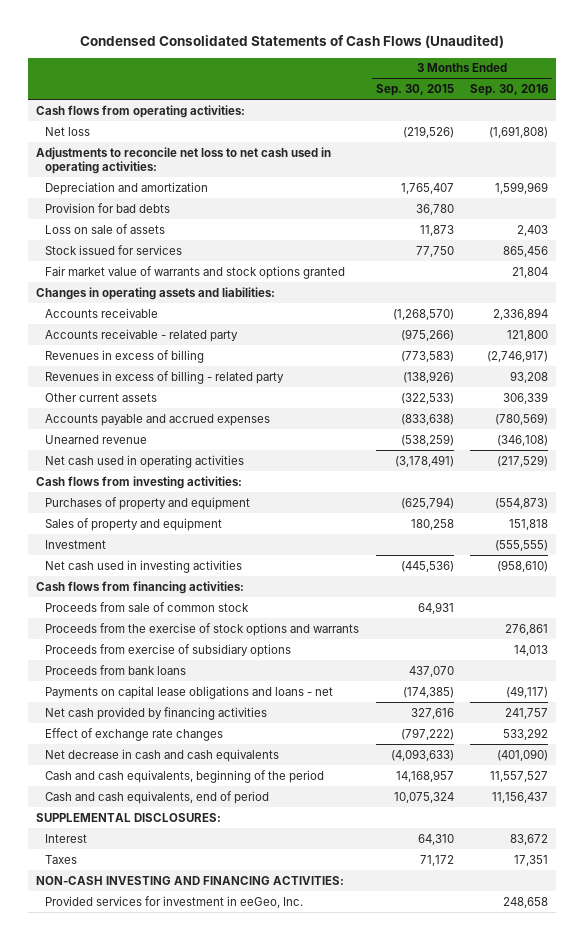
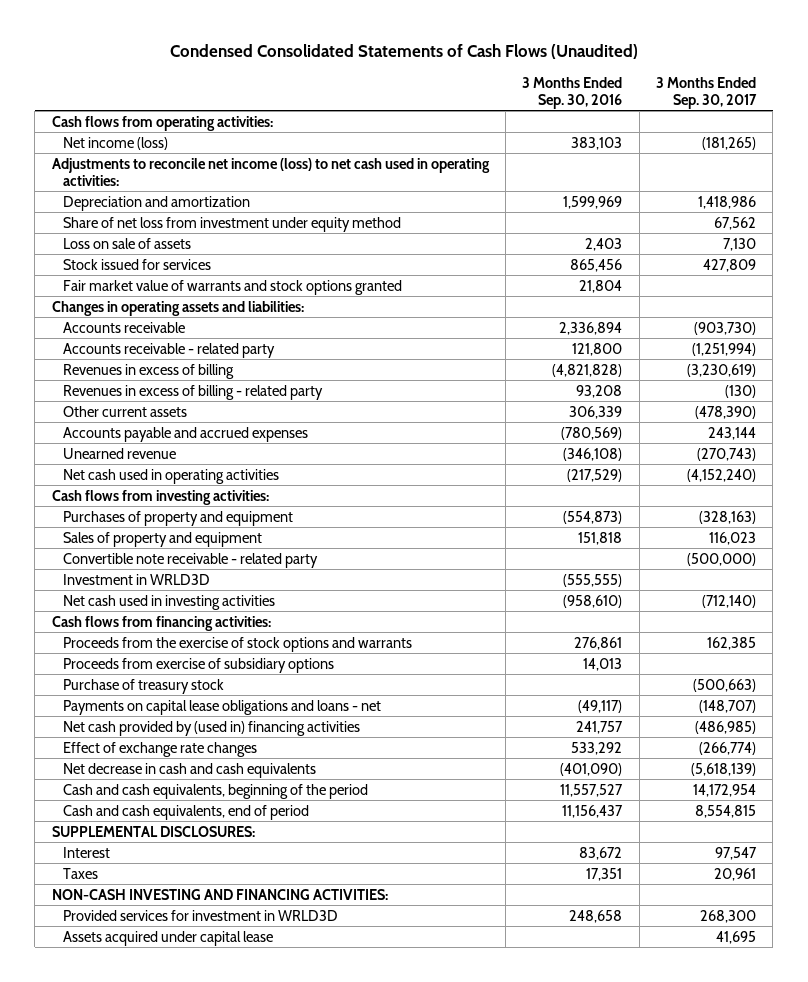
- | 3 Months Ended Sep. 30, 2015 | 3 Months Ended Sep. 30, 2016
+ | 3 Months Ended Sep. 30, 2016 | 3 Months Ended Sep. 30, 2017
- Net loss | (219,526) | (1,691,808)
- Adjustments to reconcile net loss to net cash used in operating activities:
+ Net income (loss) | 383,103 | (181,265)
+ Adjustments to reconcile net income (loss) to net cash used in operating activities:
- Provision for bad debts | 36,780 |
+ Share of net loss from investment under equity method | | 67,562
- Revenues in excess of billing | (773,583) | (2,746,917)
+ Revenues in excess of billing | (4,821,828) | (3,230,619)
- Investment | | (555,555)
+ Convertible note receivable - related party | | (500,000)
+ Investment in WRLD3D | (555,555) |
- Proceeds from sale of common stock | 64,931 |
- Proceeds from bank loans | 437,070 |
+ Purchase of treasury stock | | (500,663)
- Net cash provided by financing activities | 327,616 | 241,757
+ Net cash provided by (used in) financing activities | 241,757 | (486,985)
- Provided services for investment in eeGeo, Inc. | | 248,658
+ Provided services for investment in WRLD3D | 248,658 | 268,300
+ Assets acquired under capital lease | | 41,695

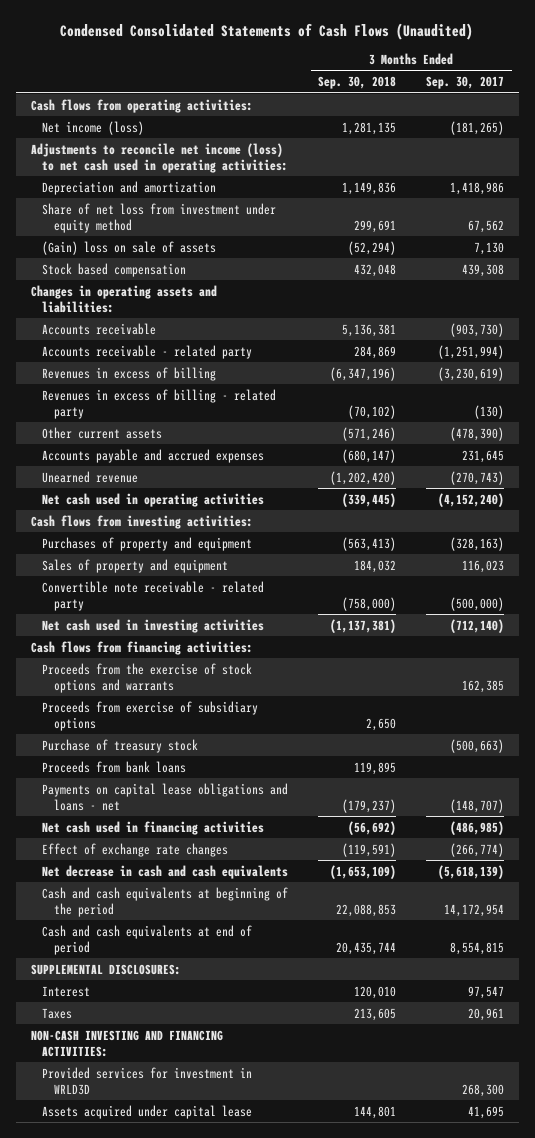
- | 3 Months Ended Sep. 30, 2016 | 3 Months Ended Sep. 30, 2017
+ | 3 Months Ended Sep. 30, 2018 | 3 Months Ended Sep. 30, 2017
- Loss on sale of assets | 2,403 | 7,130
- Stock issued for services | 865,456 | 427,809
- Fair market value of warrants and stock options granted | 21,804 |
+ (Gain) loss on sale of assets | (52,294) | 7,130
+ Stock based compensation | 432,048 | 439,308
- Accounts payable and accrued expenses | (780,569) | 243,144
+ Accounts payable and accrued expenses | (680,147) | 231,645
- Investment in WRLD3D | (555,555) |
+ Proceeds from bank loans | 119,895 |
- Net cash provided by (used in) financing activities | 241,757 | (486,985)
+ Net cash used in financing activities | (56,692) | (486,985)
- Cash and cash equivalents, beginning of the period | 11,557,527 | 14,172,954
- Cash and cash equivalents, end of period | 11,156,437 | 8,554,815
+ Cash and cash equivalents at beginning of the period | 22,088,853 | 14,172,954
+ Cash and cash equivalents at end of period | 20,435,744 | 8,554,815

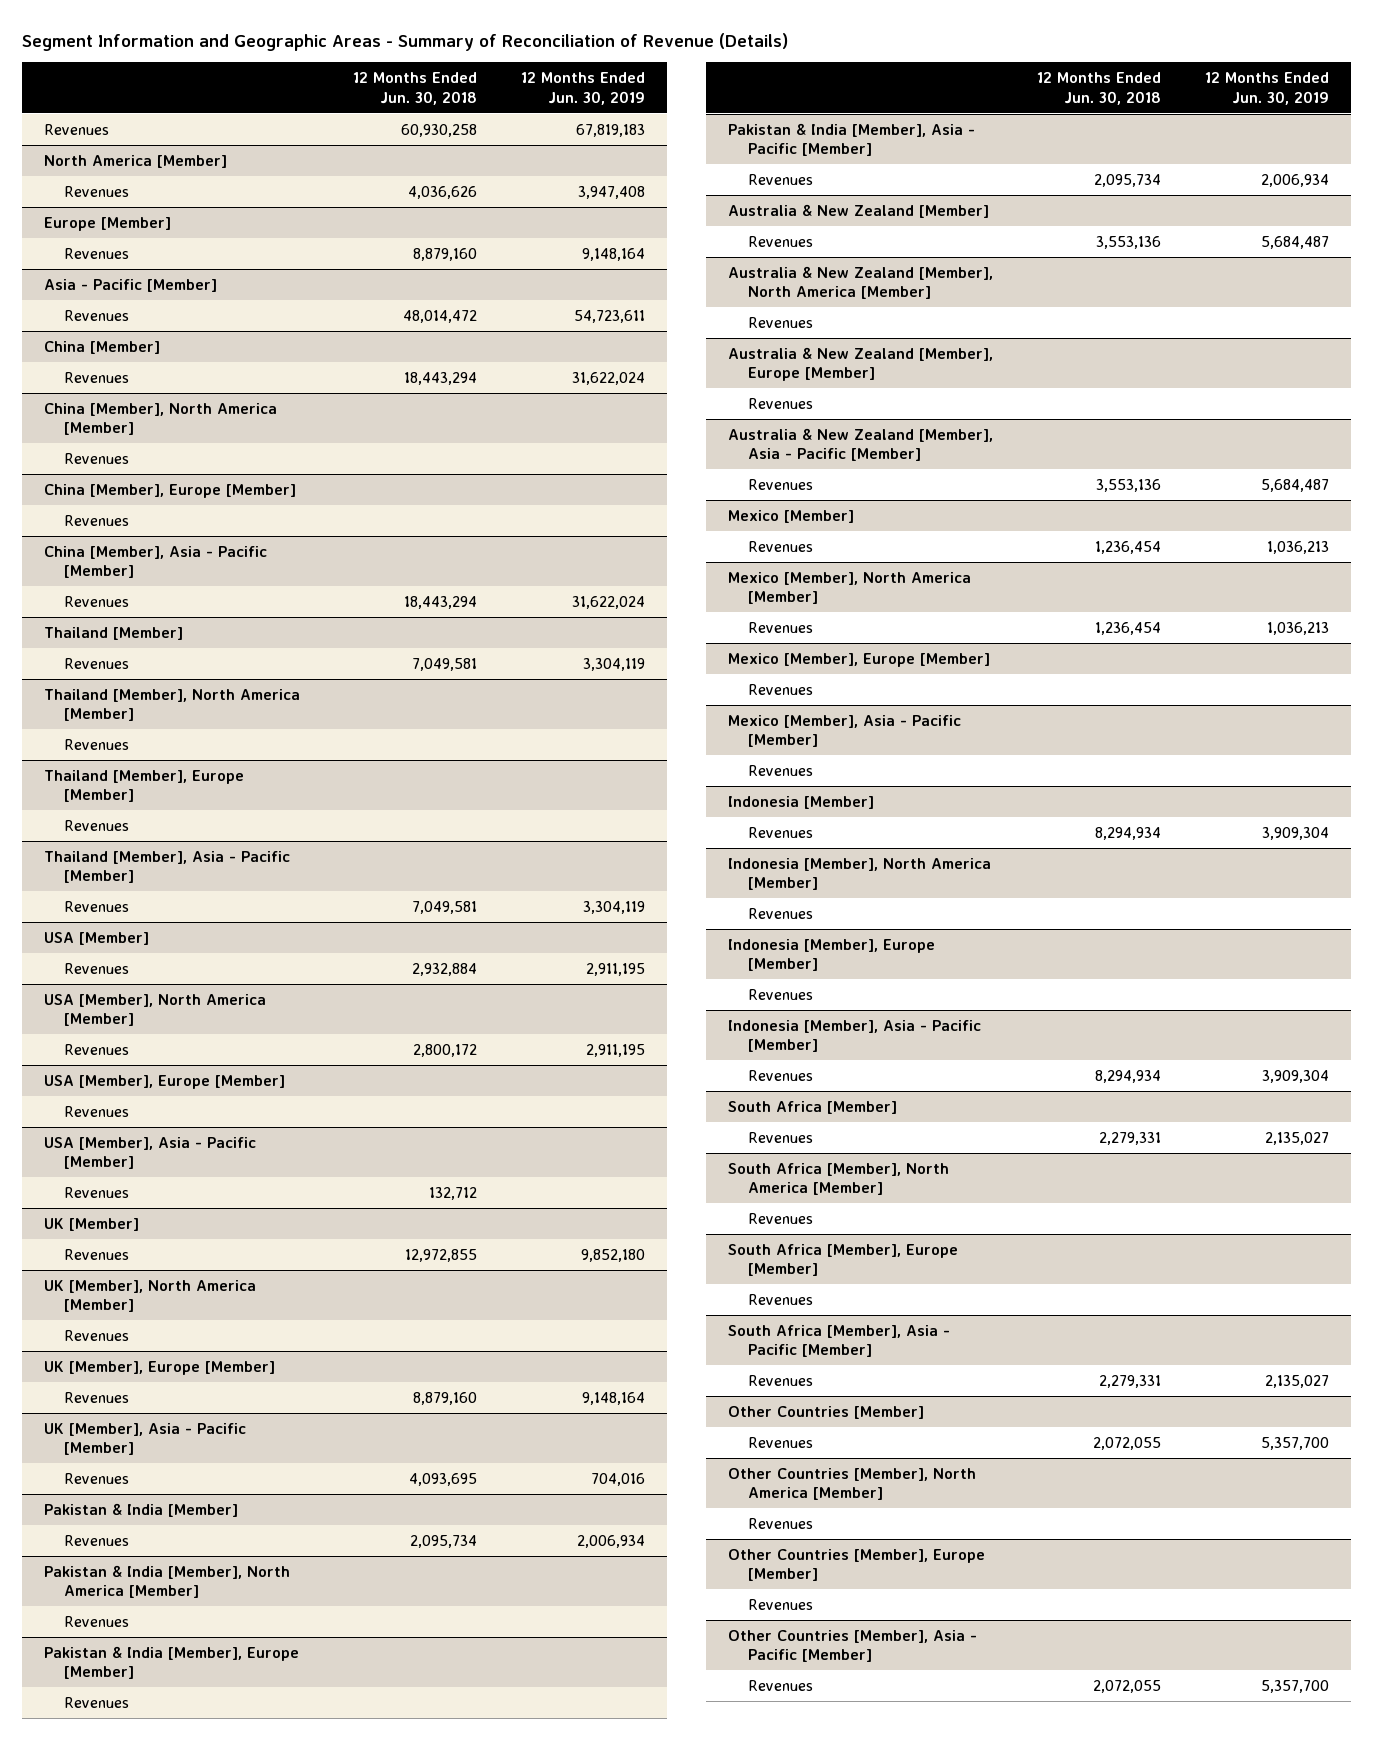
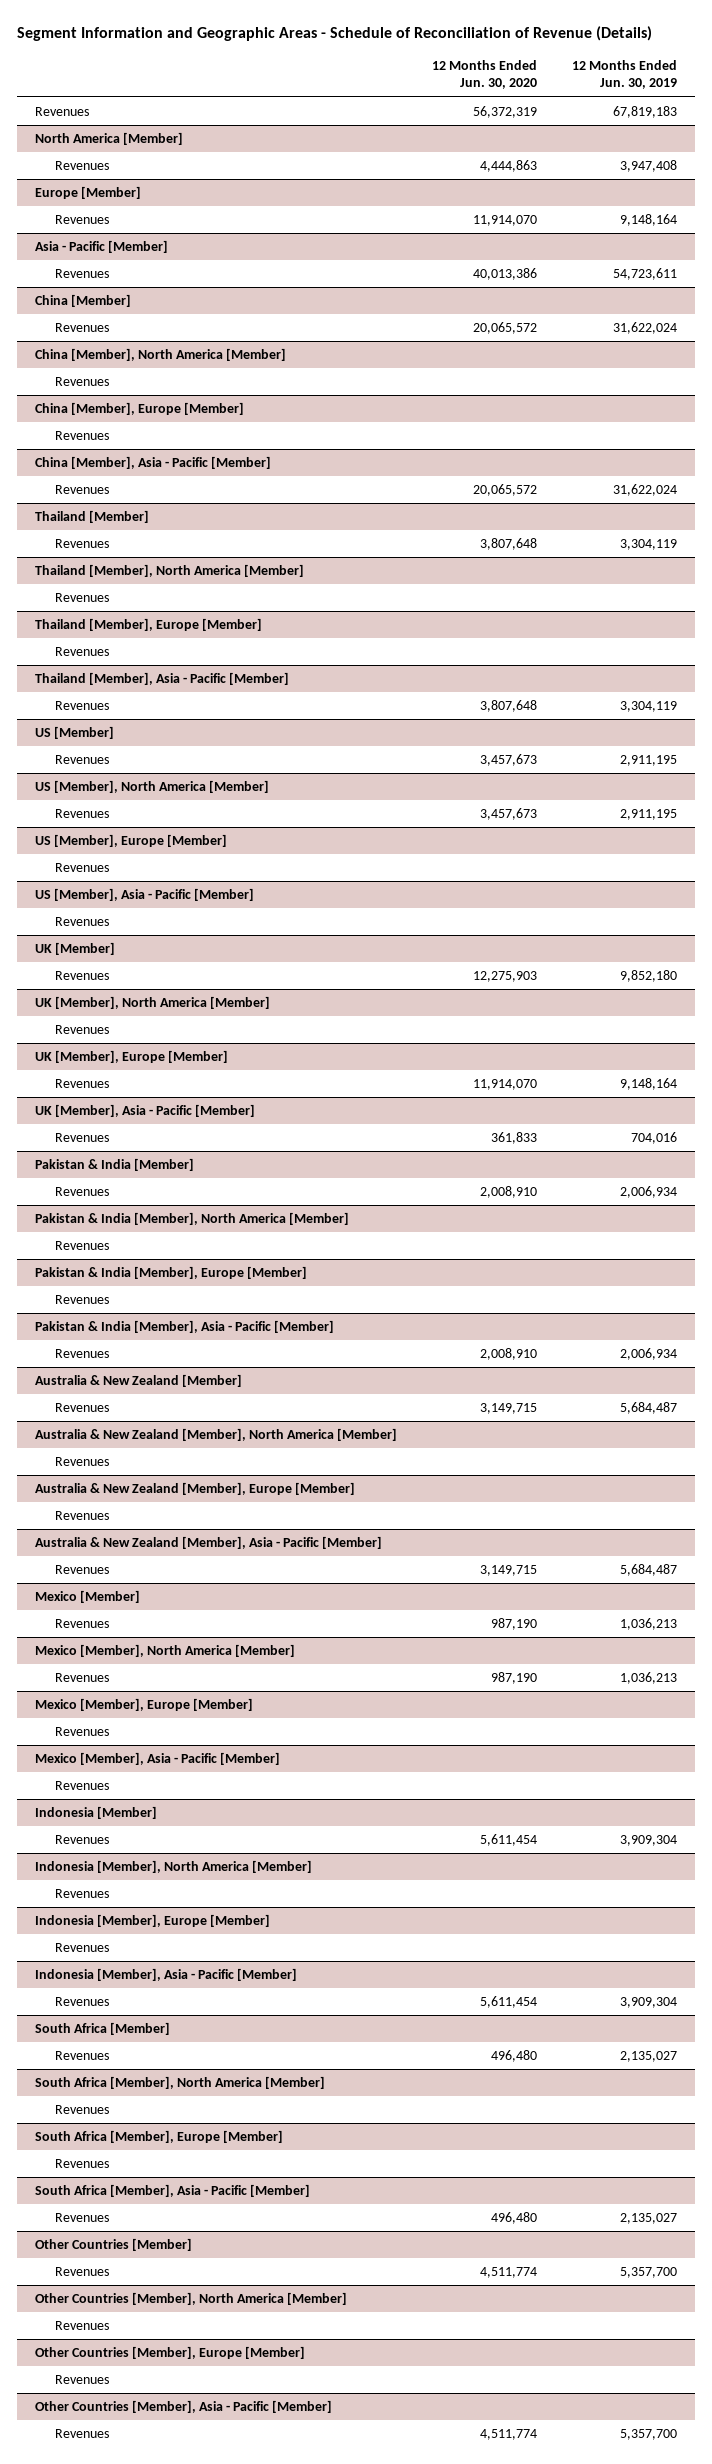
- Segment Information and Geographic Areas - Summary of Reconciliation of Revenue (Details)
+ Segment Information and Geographic Areas - Schedule of Reconciliation of Revenue (Details)
- | 12 Months Ended Jun. 30, 2018 | 12 Months Ended Jun. 30, 2019
+ | 12 Months Ended Jun. 30, 2020 | 12 Months Ended Jun. 30, 2019
- USA [Member]
+ US [Member]
- USA [Member], North America [Member]
+ US [Member], North America [Member]
- USA [Member], Europe [Member]
+ US [Member], Europe [Member]
- USA [Member], Asia - Pacific [Member]
+ US [Member], Asia - Pacific [Member]

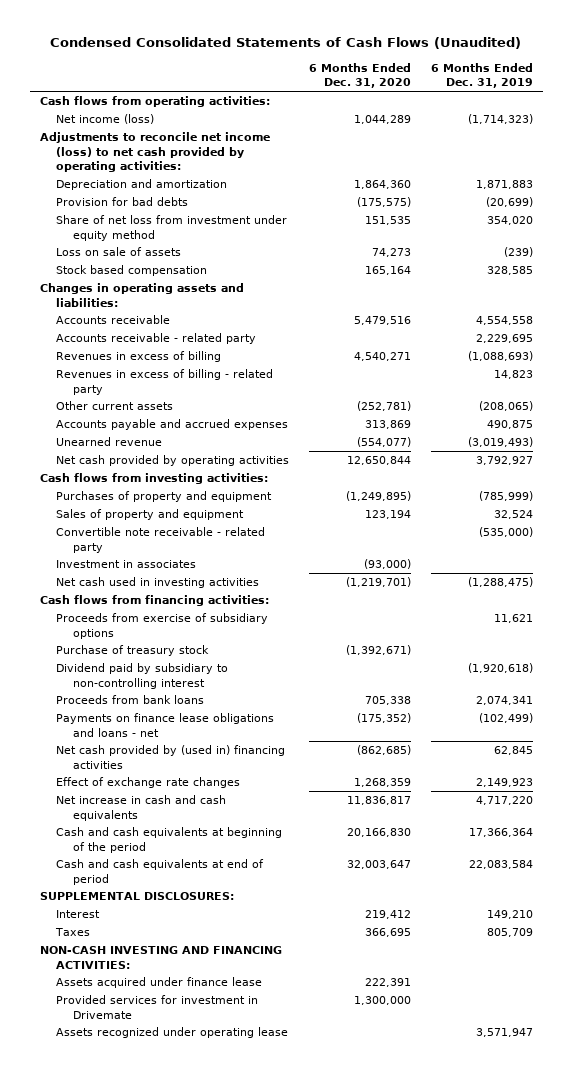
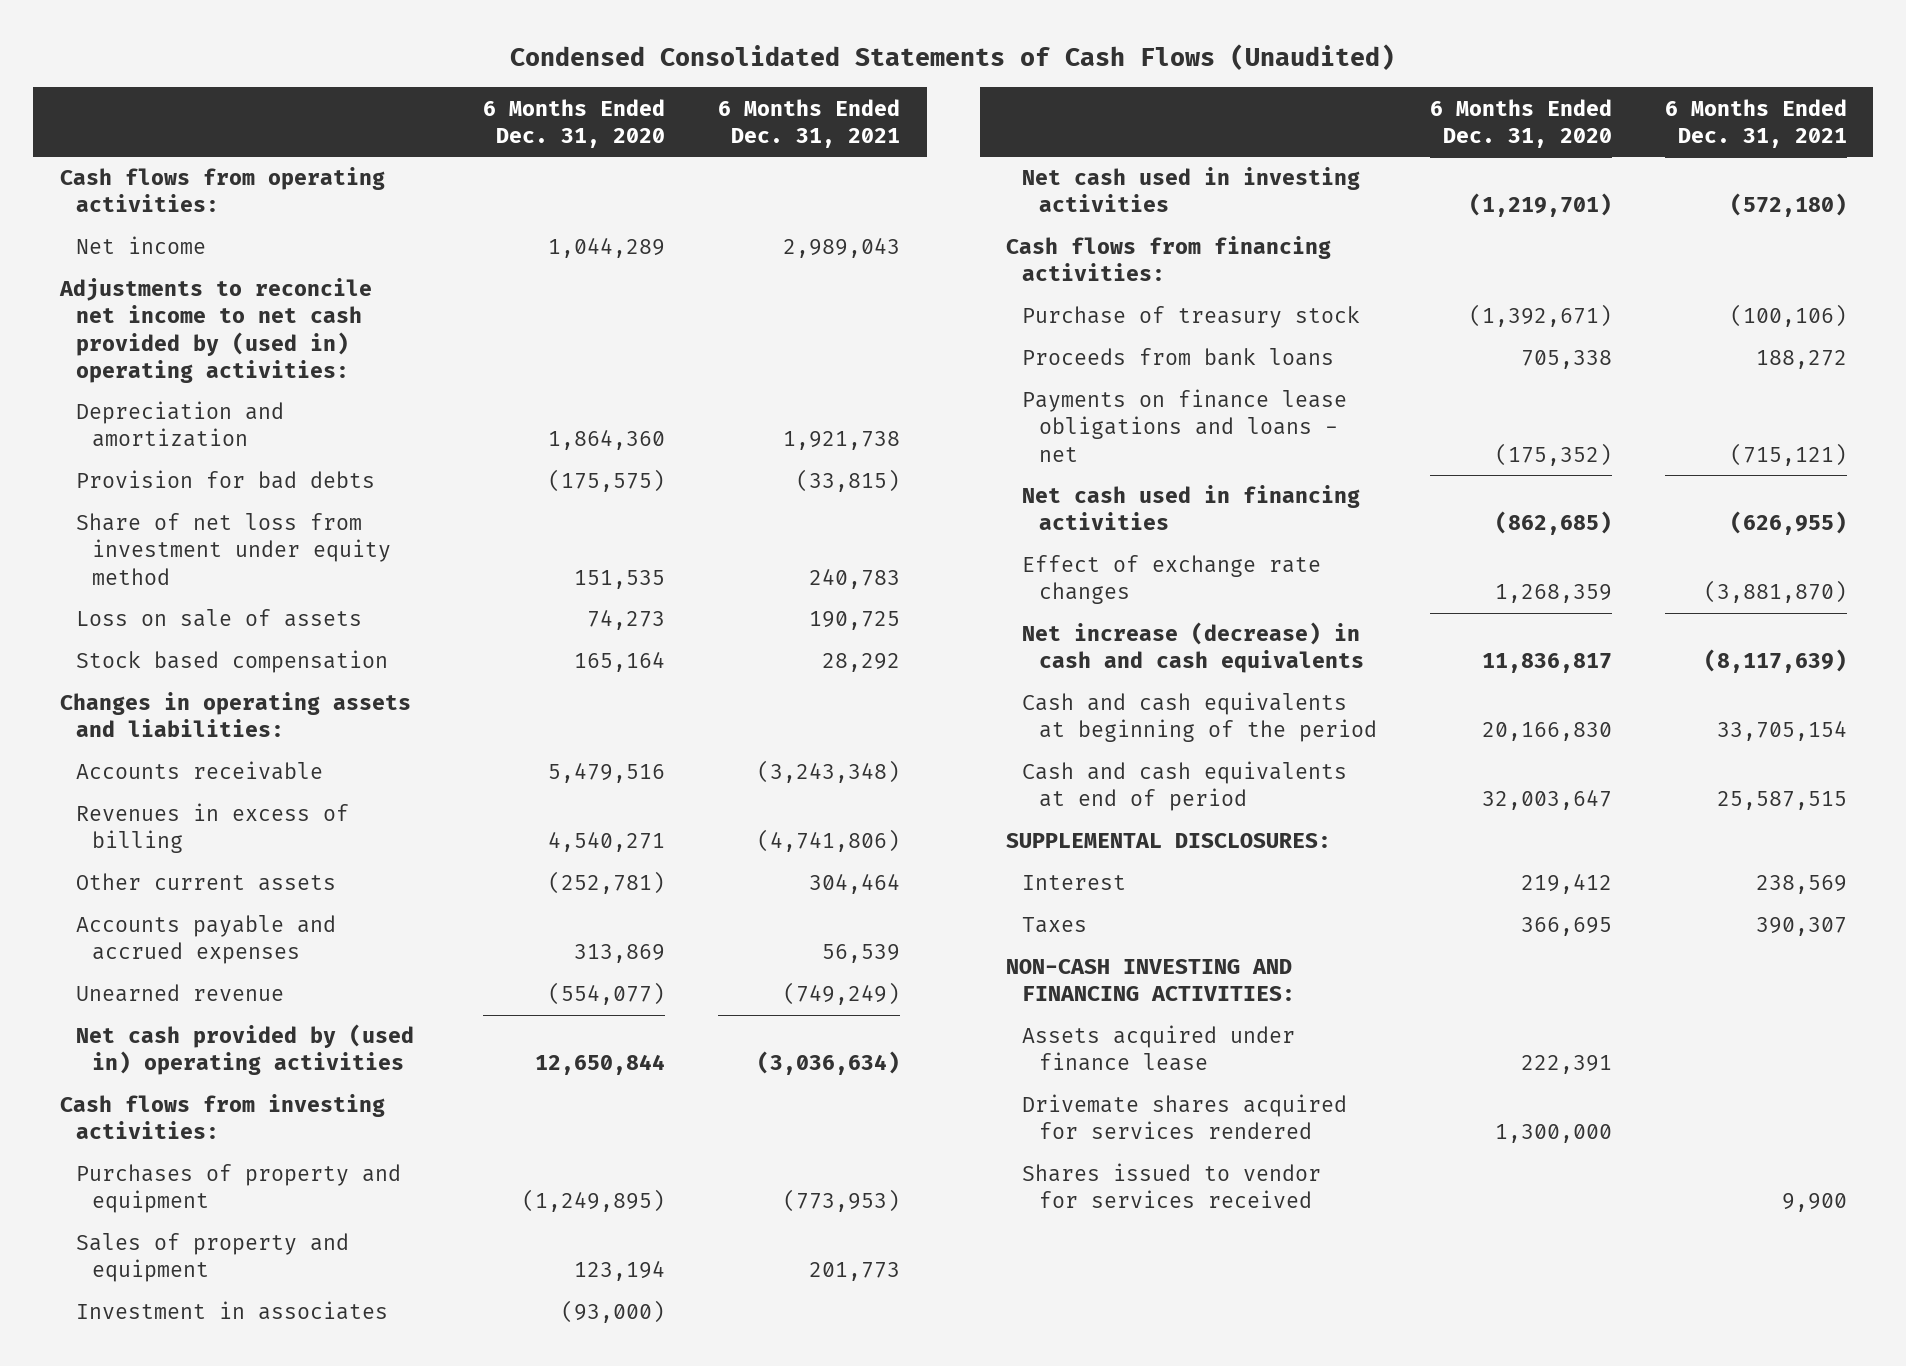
- | 6 Months Ended Dec. 31, 2020 | 6 Months Ended Dec. 31, 2019
+ | 6 Months Ended Dec. 31, 2020 | 6 Months Ended Dec. 31, 2021
- Net income (loss) | 1,044,289 | (1,714,323)
- Adjustments to reconcile net income (loss) to net cash provided by operating activities:
+ Net income | 1,044,289 | 2,989,043
+ Adjustments to reconcile net income to net cash provided by (used in) operating activities:
- Accounts receivable - related party | | 2,229,695
- Revenues in excess of billing - related party | | 14,823
- Net cash provided by operating activities | 12,650,844 | 3,792,927
+ Net cash provided by (used in) operating activities | 12,650,844 | (3,036,634)
- Convertible note receivable - related party | | (535,000)
- Proceeds from exercise of subsidiary options | | 11,621
- Dividend paid by subsidiary to non-controlling interest | | (1,920,618)
- Net cash provided by (used in) financing activities | (862,685) | 62,845
+ Net cash used in financing activities | (862,685) | (626,955)
- Net increase in cash and cash equivalents | 11,836,817 | 4,717,220
+ Net increase (decrease) in cash and cash equivalents | 11,836,817 | (8,117,639)
- Provided services for investment in Drivemate | 1,300,000 |
- Assets recognized under operating lease | | 3,571,947
+ Drivemate shares acquired for services rendered | 1,300,000 |
+ Shares issued to vendor for services received | | 9,900

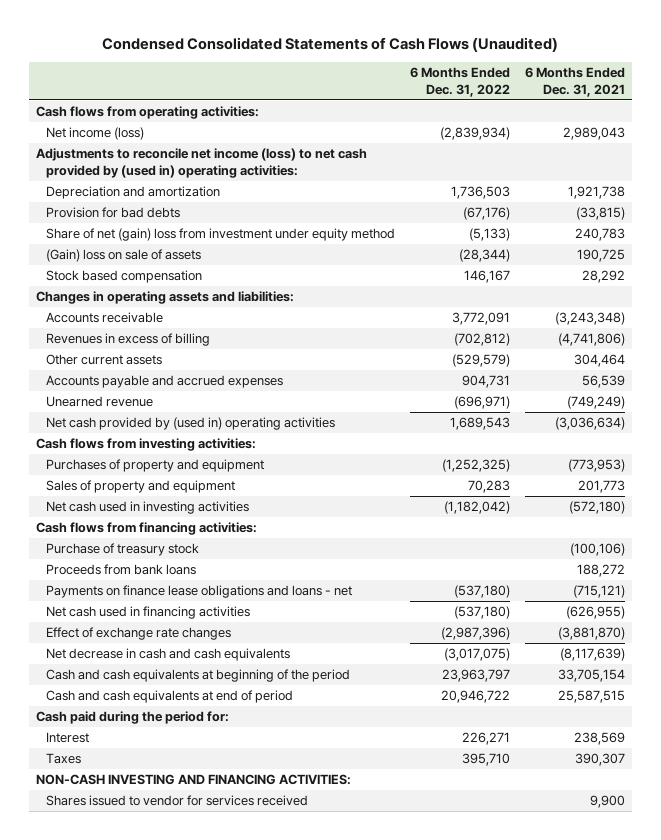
- | 6 Months Ended Dec. 31, 2020 | 6 Months Ended Dec. 31, 2021
+ | 6 Months Ended Dec. 31, 2022 | 6 Months Ended Dec. 31, 2021
- Net income | 1,044,289 | 2,989,043
- Adjustments to reconcile net income to net cash provided by (used in) operating activities:
+ Net income (loss) | (2,839,934) | 2,989,043
+ Adjustments to reconcile net income (loss) to net cash provided by (used in) operating activities:
- Share of net loss from investment under equity method | 151,535 | 240,783
- Loss on sale of assets | 74,273 | 190,725
+ Share of net (gain) loss from investment under equity method | (5,133) | 240,783
+ (Gain) loss on sale of assets | (28,344) | 190,725
- Investment in associates | (93,000) |
- Net increase (decrease) in cash and cash equivalents | 11,836,817 | (8,117,639)
+ Net decrease in cash and cash equivalents | (3,017,075) | (8,117,639)
- SUPPLEMENTAL DISCLOSURES:
+ Cash paid during the period for:
- Assets acquired under finance lease | 222,391 |
- Drivemate shares acquired for services rendered | 1,300,000 |

